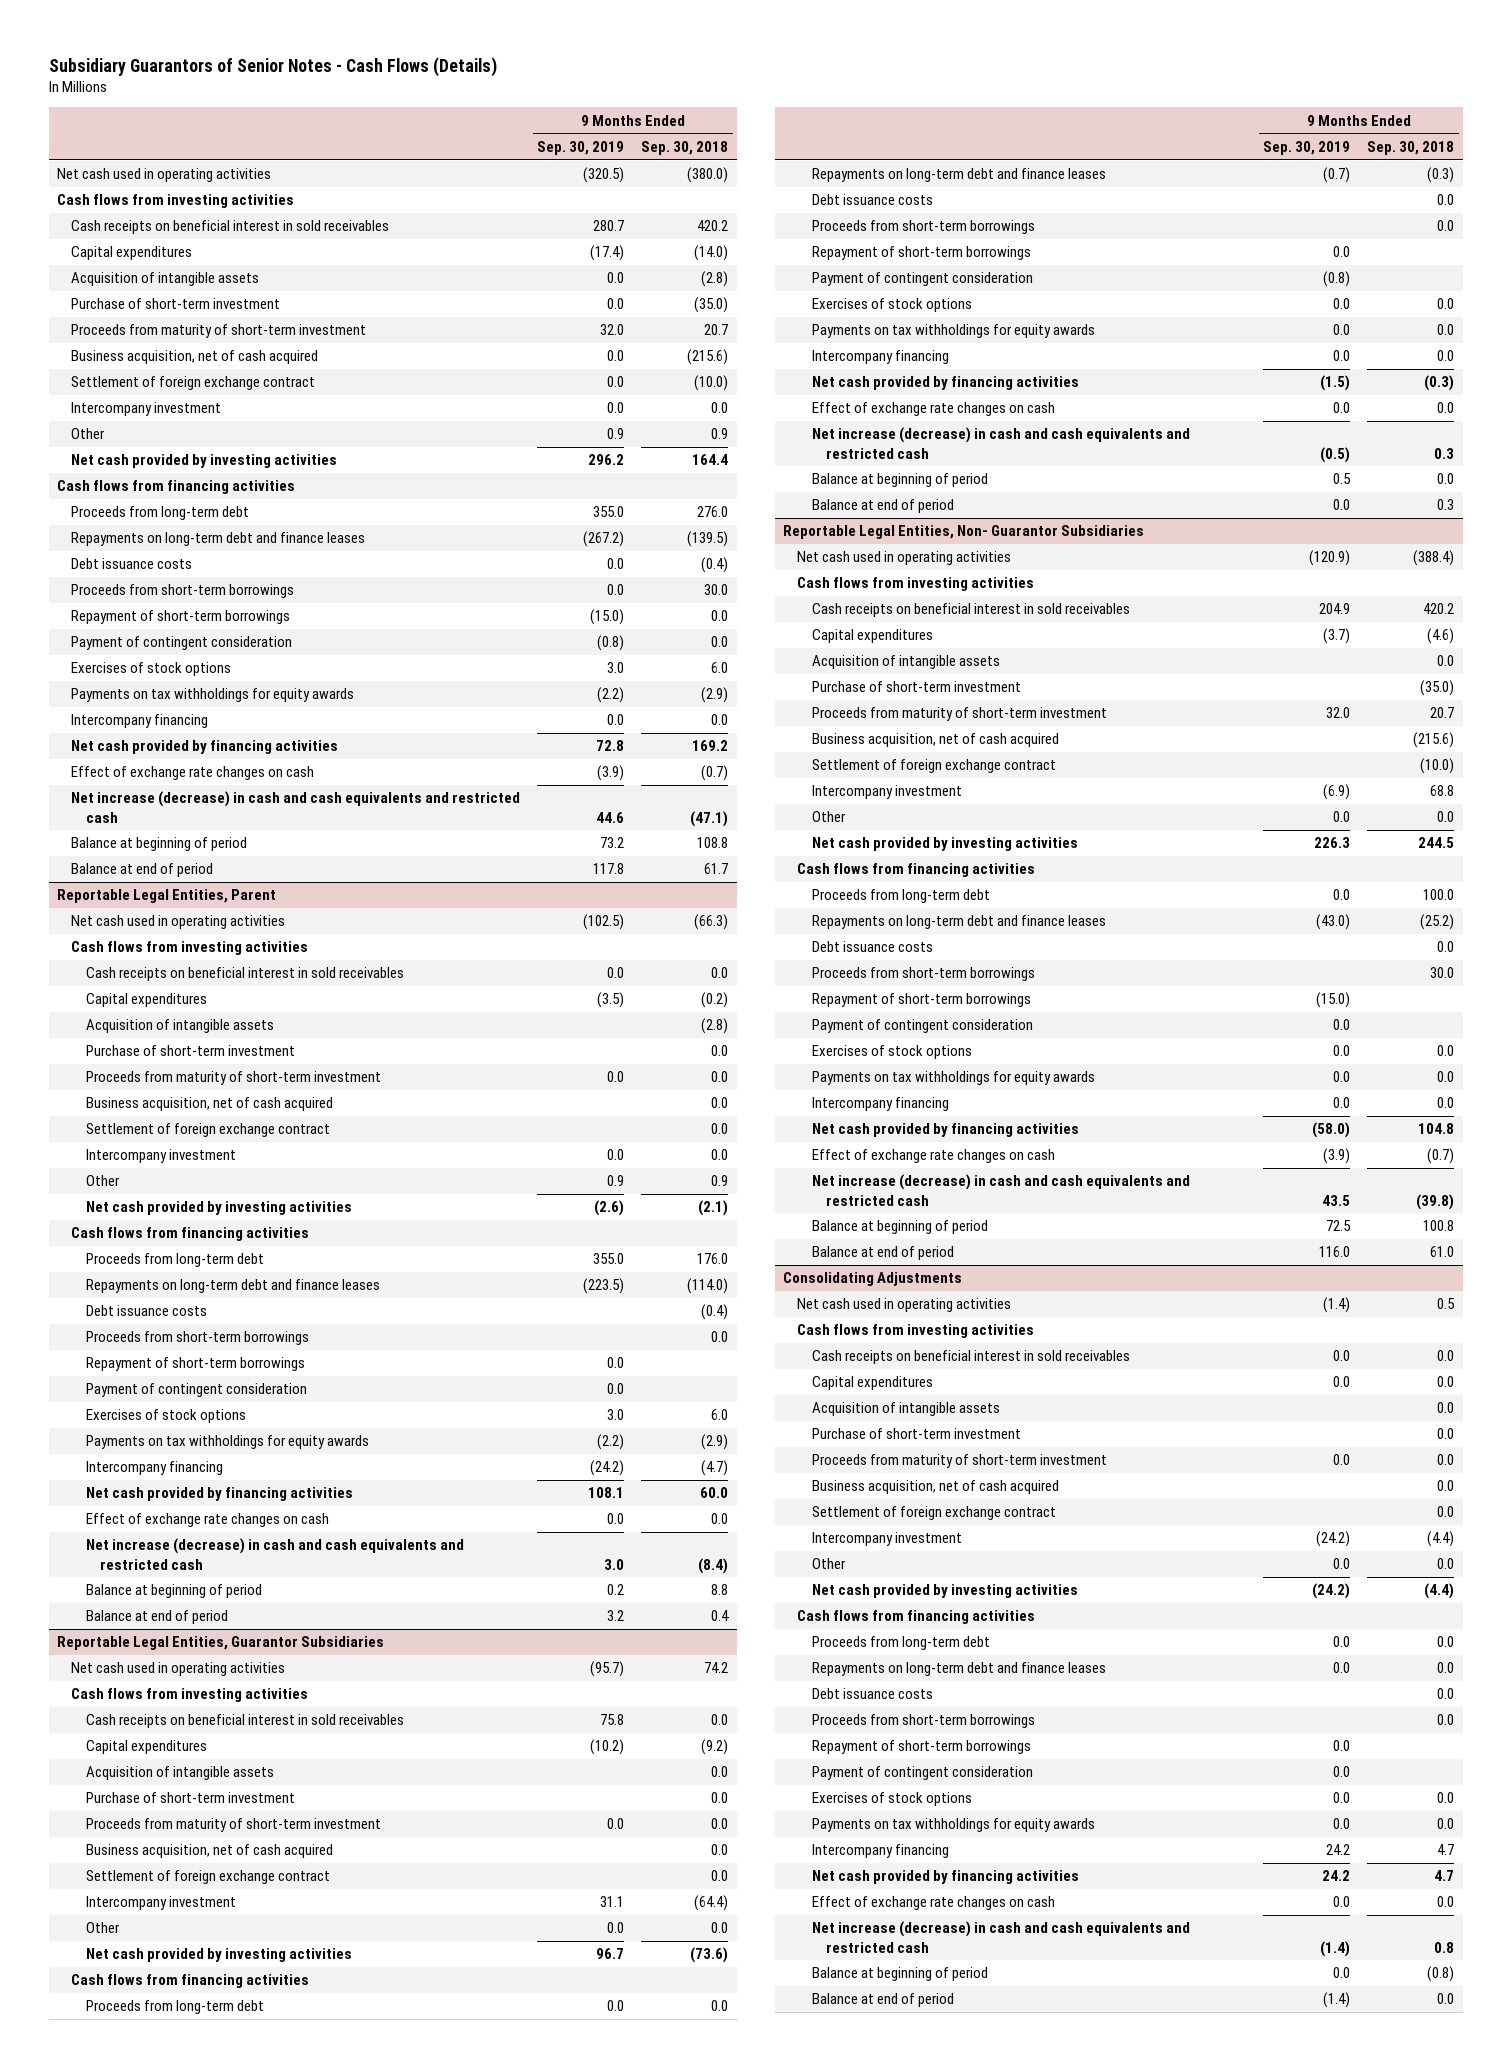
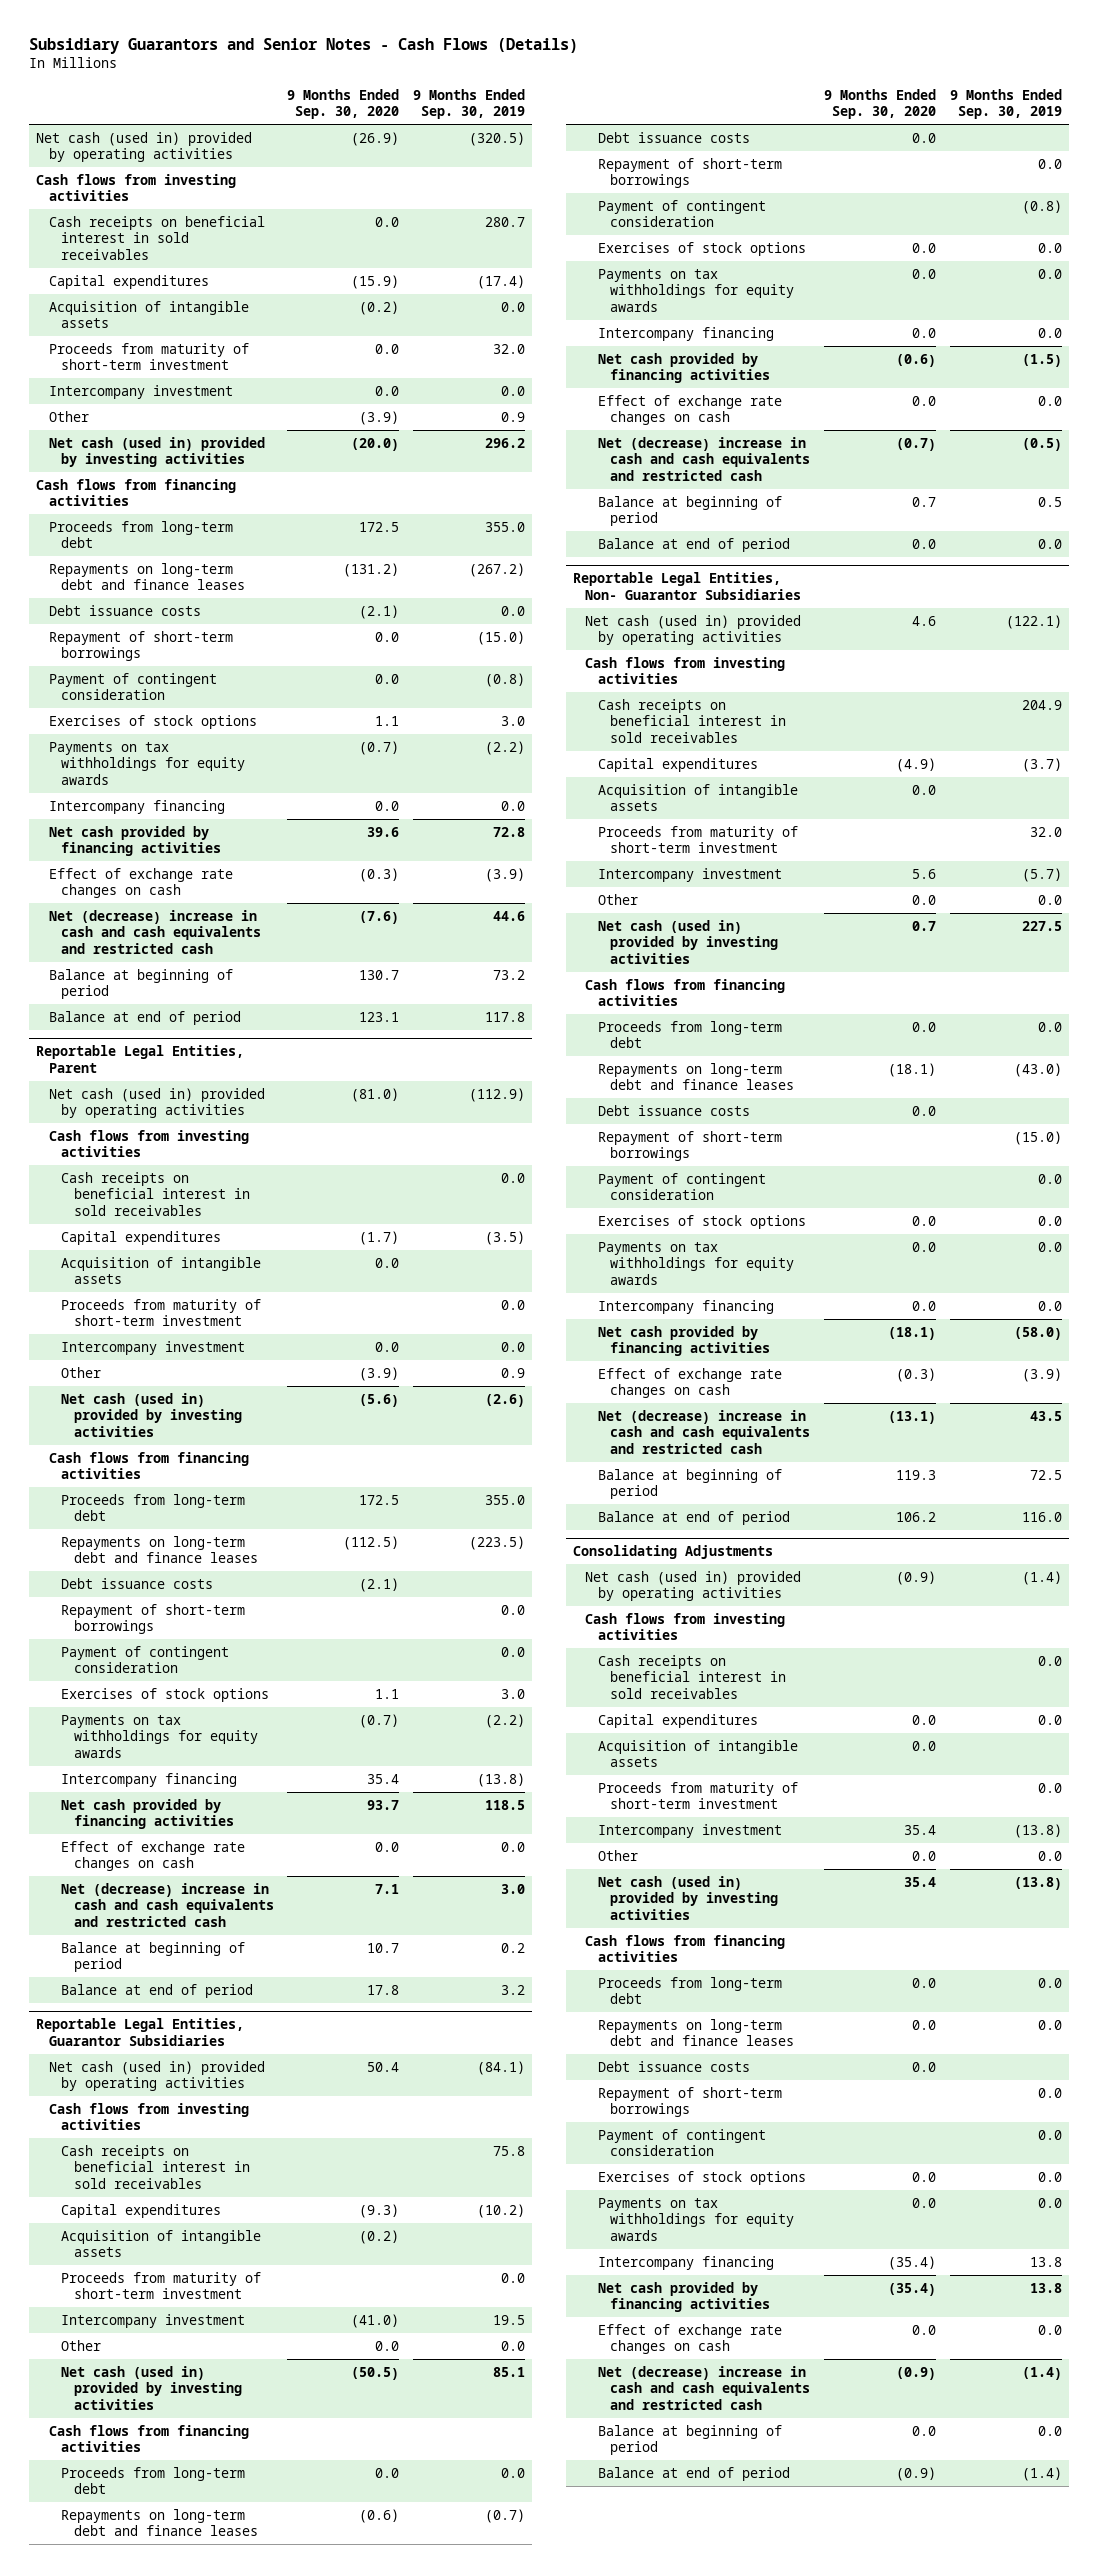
- Subsidiary Guarantors of Senior Notes - Cash Flows (Details)
+ Subsidiary Guarantors and Senior Notes - Cash Flows (Details)
- | 9 Months Ended Sep. 30, 2019 | 9 Months Ended Sep. 30, 2018
+ | 9 Months Ended Sep. 30, 2020 | 9 Months Ended Sep. 30, 2019
- Net cash used in operating activities | (320.5) | (380.0)
+ Net cash (used in) provided by operating activities | (26.9) | (320.5)
- Purchase of short-term investment | 0.0 | (35.0)
- Business acquisition, net of cash acquired | 0.0 | (215.6)
- Settlement of foreign exchange contract | 0.0 | (10.0)
- Net cash provided by investing activities | 296.2 | 164.4
+ Net cash (used in) provided by investing activities | (20.0) | 296.2
- Proceeds from short-term borrowings | 0.0 | 30.0
- Net increase (decrease) in cash and cash equivalents and restricted cash | 44.6 | (47.1)
+ Net (decrease) increase in cash and cash equivalents and restricted cash | (7.6) | 44.6
@ Reportable Legal Entities, Parent
- Net cash used in operating activities | (102.5) | (66.3)
+ Net cash (used in) provided by operating activities | (81.0) | (112.9)
- Purchase of short-term investment | | 0.0
- Business acquisition, net of cash acquired | | 0.0
- Settlement of foreign exchange contract | | 0.0
- Net cash provided by investing activities | (2.6) | (2.1)
+ Net cash (used in) provided by investing activities | (5.6) | (2.6)
- Proceeds from short-term borrowings | | 0.0
- Intercompany financing | (24.2) | (4.7)
- Net cash provided by financing activities | 108.1 | 60.0
+ Intercompany financing | 35.4 | (13.8)
+ Net cash provided by financing activities | 93.7 | 118.5
- Net increase (decrease) in cash and cash equivalents and restricted cash | 3.0 | (8.4)
+ Net (decrease) increase in cash and cash equivalents and restricted cash | 7.1 | 3.0
@ Reportable Legal Entities, Guarantor Subsidiaries
- Net cash used in operating activities | (95.7) | 74.2
+ Net cash (used in) provided by operating activities | 50.4 | (84.1)
- Purchase of short-term investment | | 0.0
- Business acquisition, net of cash acquired | | 0.0
- Settlement of foreign exchange contract | | 0.0
- Intercompany investment | 31.1 | (64.4)
+ Intercompany investment | (41.0) | 19.5
- Net cash provided by investing activities | 96.7 | (73.6)
+ Net cash (used in) provided by investing activities | (50.5) | 85.1
- Proceeds from short-term borrowings | | 0.0
- Net increase (decrease) in cash and cash equivalents and restricted cash | (0.5) | 0.3
+ Net (decrease) increase in cash and cash equivalents and restricted cash | (0.7) | (0.5)
@ Reportable Legal Entities, Non- Guarantor Subsidiaries
- Net cash used in operating activities | (120.9) | (388.4)
+ Net cash (used in) provided by operating activities | 4.6 | (122.1)
- Purchase of short-term investment | | (35.0)
- Business acquisition, net of cash acquired | | (215.6)
- Settlement of foreign exchange contract | | (10.0)
- Intercompany investment | (6.9) | 68.8
+ Intercompany investment | 5.6 | (5.7)
- Net cash provided by investing activities | 226.3 | 244.5
+ Net cash (used in) provided by investing activities | 0.7 | 227.5
- Proceeds from short-term borrowings | | 30.0
- Net increase (decrease) in cash and cash equivalents and restricted cash | 43.5 | (39.8)
+ Net (decrease) increase in cash and cash equivalents and restricted cash | (13.1) | 43.5
@ Consolidating Adjustments
- Net cash used in operating activities | (1.4) | 0.5
+ Net cash (used in) provided by operating activities | (0.9) | (1.4)
- Purchase of short-term investment | | 0.0
- Business acquisition, net of cash acquired | | 0.0
- Settlement of foreign exchange contract | | 0.0
- Intercompany investment | (24.2) | (4.4)
+ Intercompany investment | 35.4 | (13.8)
- Net cash provided by investing activities | (24.2) | (4.4)
+ Net cash (used in) provided by investing activities | 35.4 | (13.8)
- Proceeds from short-term borrowings | | 0.0
- Intercompany financing | 24.2 | 4.7
- Net cash provided by financing activities | 24.2 | 4.7
+ Intercompany financing | (35.4) | 13.8
+ Net cash provided by financing activities | (35.4) | 13.8
- Net increase (decrease) in cash and cash equivalents and restricted cash | (1.4) | 0.8
+ Net (decrease) increase in cash and cash equivalents and restricted cash | (0.9) | (1.4)

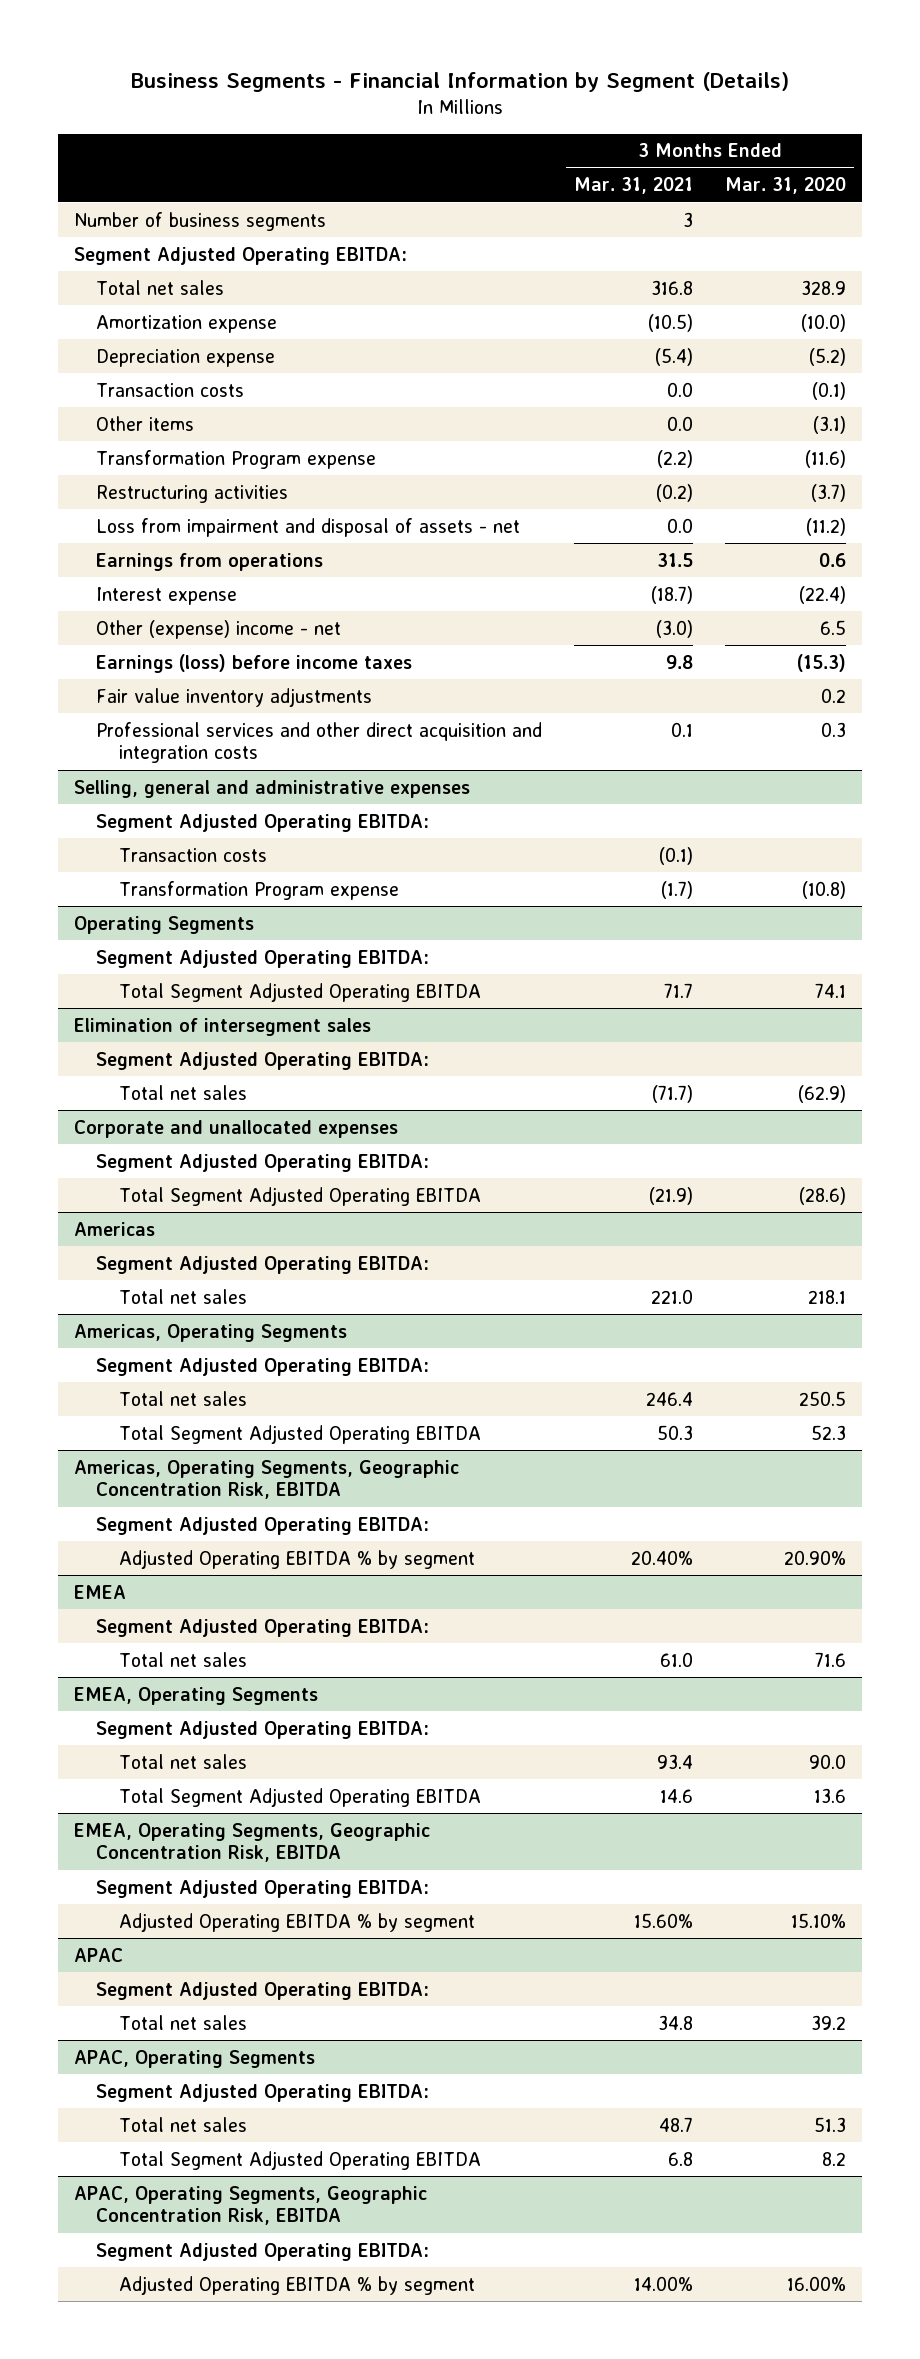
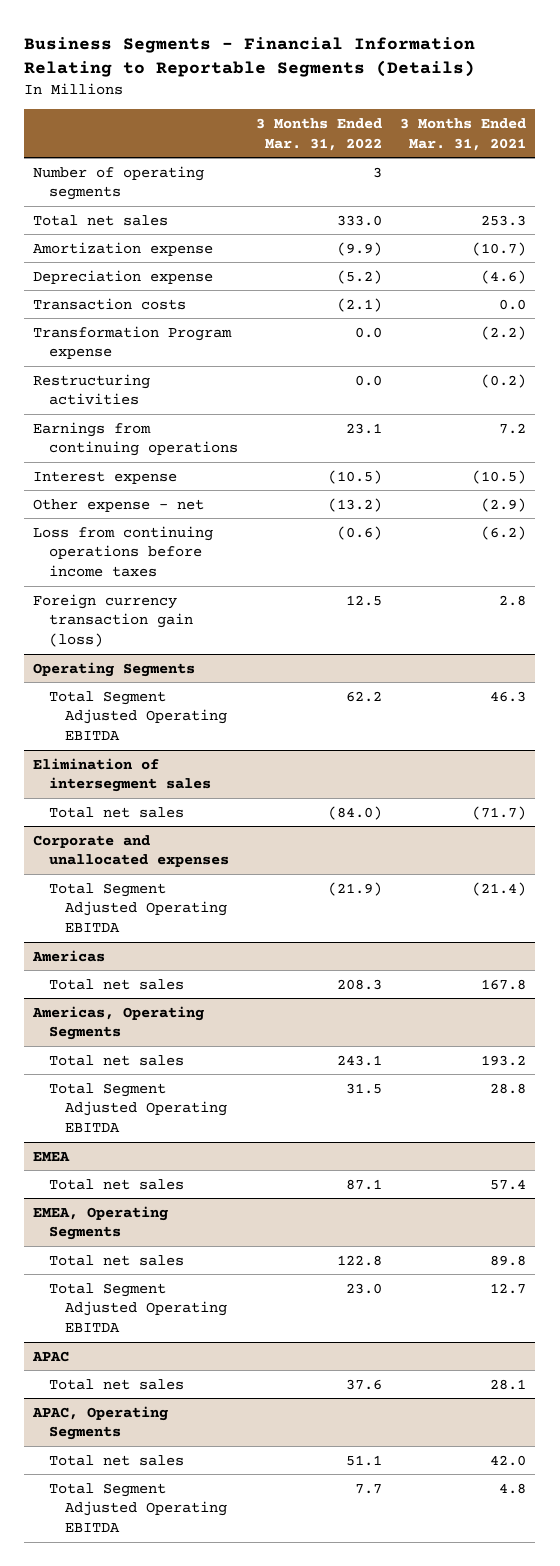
- Business Segments - Financial Information by Segment (Details)
+ Business Segments - Financial Information Relating to Reportable Segments (Details)
- | 3 Months Ended Mar. 31, 2021 | 3 Months Ended Mar. 31, 2020
+ | 3 Months Ended Mar. 31, 2022 | 3 Months Ended Mar. 31, 2021
- Number of business segments | 3 |
- Segment Adjusted Operating EBITDA:
- Total net sales | 316.8 | 328.9
- Amortization expense | (10.5) | (10.0)
- Depreciation expense | (5.4) | (5.2)
+ Number of operating segments | 3 |
+ Total net sales | 333.0 | 253.3
+ Amortization expense | (9.9) | (10.7)
+ Depreciation expense | (5.2) | (4.6)
- Other items | 0.0 | (3.1)
- Loss from impairment and disposal of assets - net | 0.0 | (11.2)
- Earnings from operations | 31.5 | 0.6
- Interest expense | (18.7) | (22.4)
- Other (expense) income - net | (3.0) | 6.5
- Earnings (loss) before income taxes | 9.8 | (15.3)
- Fair value inventory adjustments | | 0.2
- Professional services and other direct acquisition and integration costs | 0.1 | 0.3
- Selling, general and administrative expenses
- Segment Adjusted Operating EBITDA:
- Transaction costs | (0.1) |
- Transformation Program expense | (1.7) | (10.8)
+ Earnings from continuing operations | 23.1 | 7.2
+ Interest expense | (10.5) | (10.5)
+ Other expense - net | (13.2) | (2.9)
+ Loss from continuing operations before income taxes | (0.6) | (6.2)
+ Foreign currency transaction gain (loss) | 12.5 | 2.8
@ Operating Segments
- Segment Adjusted Operating EBITDA:
- Total Segment Adjusted Operating EBITDA | 71.7 | 74.1
+ Total Segment Adjusted Operating EBITDA | 62.2 | 46.3
@ Elimination of intersegment sales
- Segment Adjusted Operating EBITDA:
@ Corporate and unallocated expenses
- Segment Adjusted Operating EBITDA:
- Total Segment Adjusted Operating EBITDA | (21.9) | (28.6)
+ Total Segment Adjusted Operating EBITDA | (21.9) | (21.4)
@ Americas
- Segment Adjusted Operating EBITDA:
- Total net sales | 221.0 | 218.1
+ Total net sales | 208.3 | 167.8
@ Americas, Operating Segments
- Segment Adjusted Operating EBITDA:
- Total net sales | 246.4 | 250.5
- Total Segment Adjusted Operating EBITDA | 50.3 | 52.3
- Americas, Operating Segments, Geographic Concentration Risk, EBITDA
- Segment Adjusted Operating EBITDA:
- Adjusted Operating EBITDA % by segment | 20.40% | 20.90%
@ Americas, Operating Segments
+ Total net sales | 243.1 | 193.2
+ Total Segment Adjusted Operating EBITDA | 31.5 | 28.8
@ EMEA
- Segment Adjusted Operating EBITDA:
- Total net sales | 61.0 | 71.6
+ Total net sales | 87.1 | 57.4
@ EMEA, Operating Segments
- Segment Adjusted Operating EBITDA:
- Total net sales | 93.4 | 90.0
- Total Segment Adjusted Operating EBITDA | 14.6 | 13.6
- EMEA, Operating Segments, Geographic Concentration Risk, EBITDA
- Segment Adjusted Operating EBITDA:
- Adjusted Operating EBITDA % by segment | 15.60% | 15.10%
@ EMEA, Operating Segments
+ Total net sales | 122.8 | 89.8
+ Total Segment Adjusted Operating EBITDA | 23.0 | 12.7
@ APAC
- Segment Adjusted Operating EBITDA:
- Total net sales | 34.8 | 39.2
+ Total net sales | 37.6 | 28.1
@ APAC, Operating Segments
- Segment Adjusted Operating EBITDA:
- Total net sales | 48.7 | 51.3
- Total Segment Adjusted Operating EBITDA | 6.8 | 8.2
- APAC, Operating Segments, Geographic Concentration Risk, EBITDA
- Segment Adjusted Operating EBITDA:
- Adjusted Operating EBITDA % by segment | 14.00% | 16.00%
@ APAC, Operating Segments
+ Total net sales | 51.1 | 42.0
+ Total Segment Adjusted Operating EBITDA | 7.7 | 4.8

